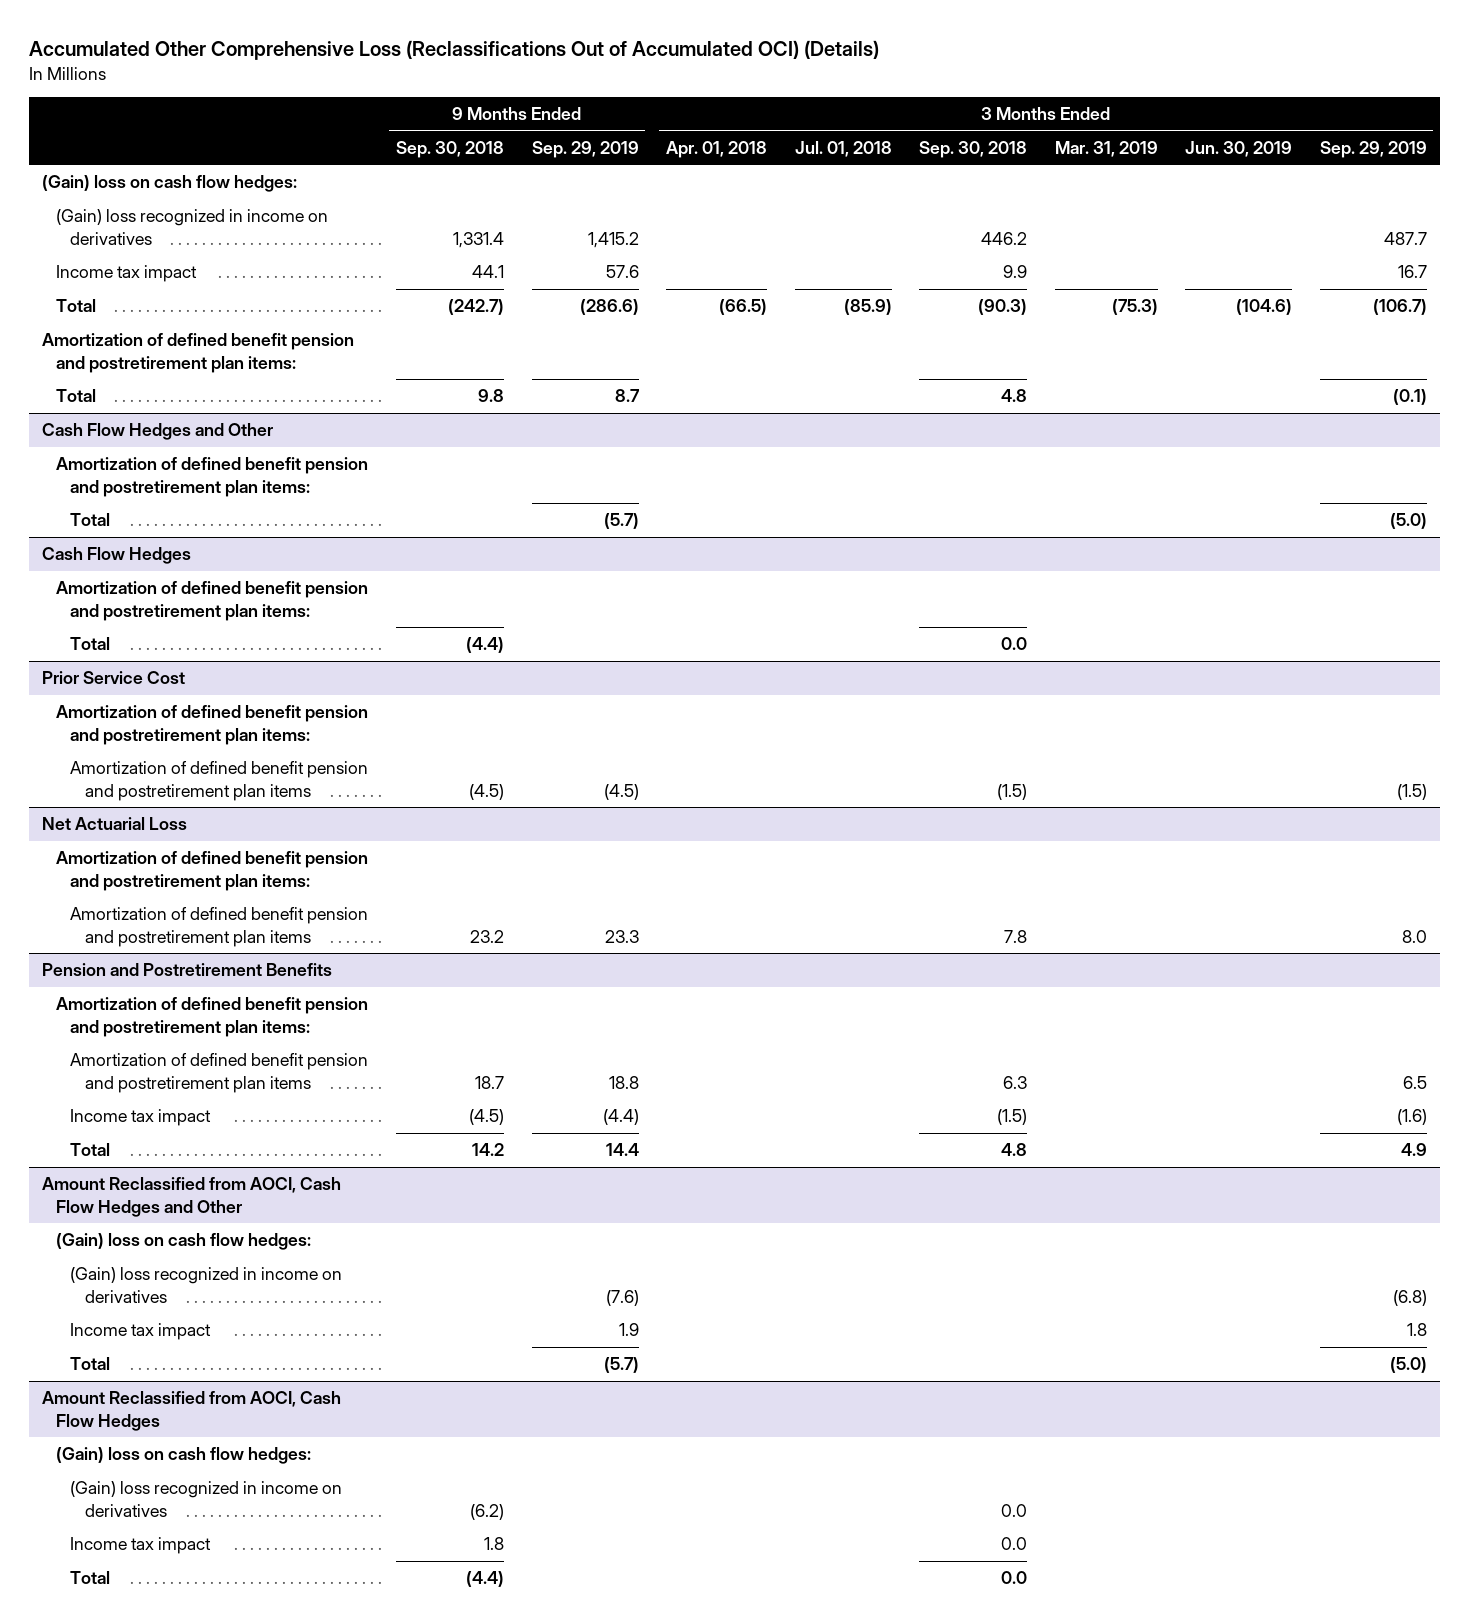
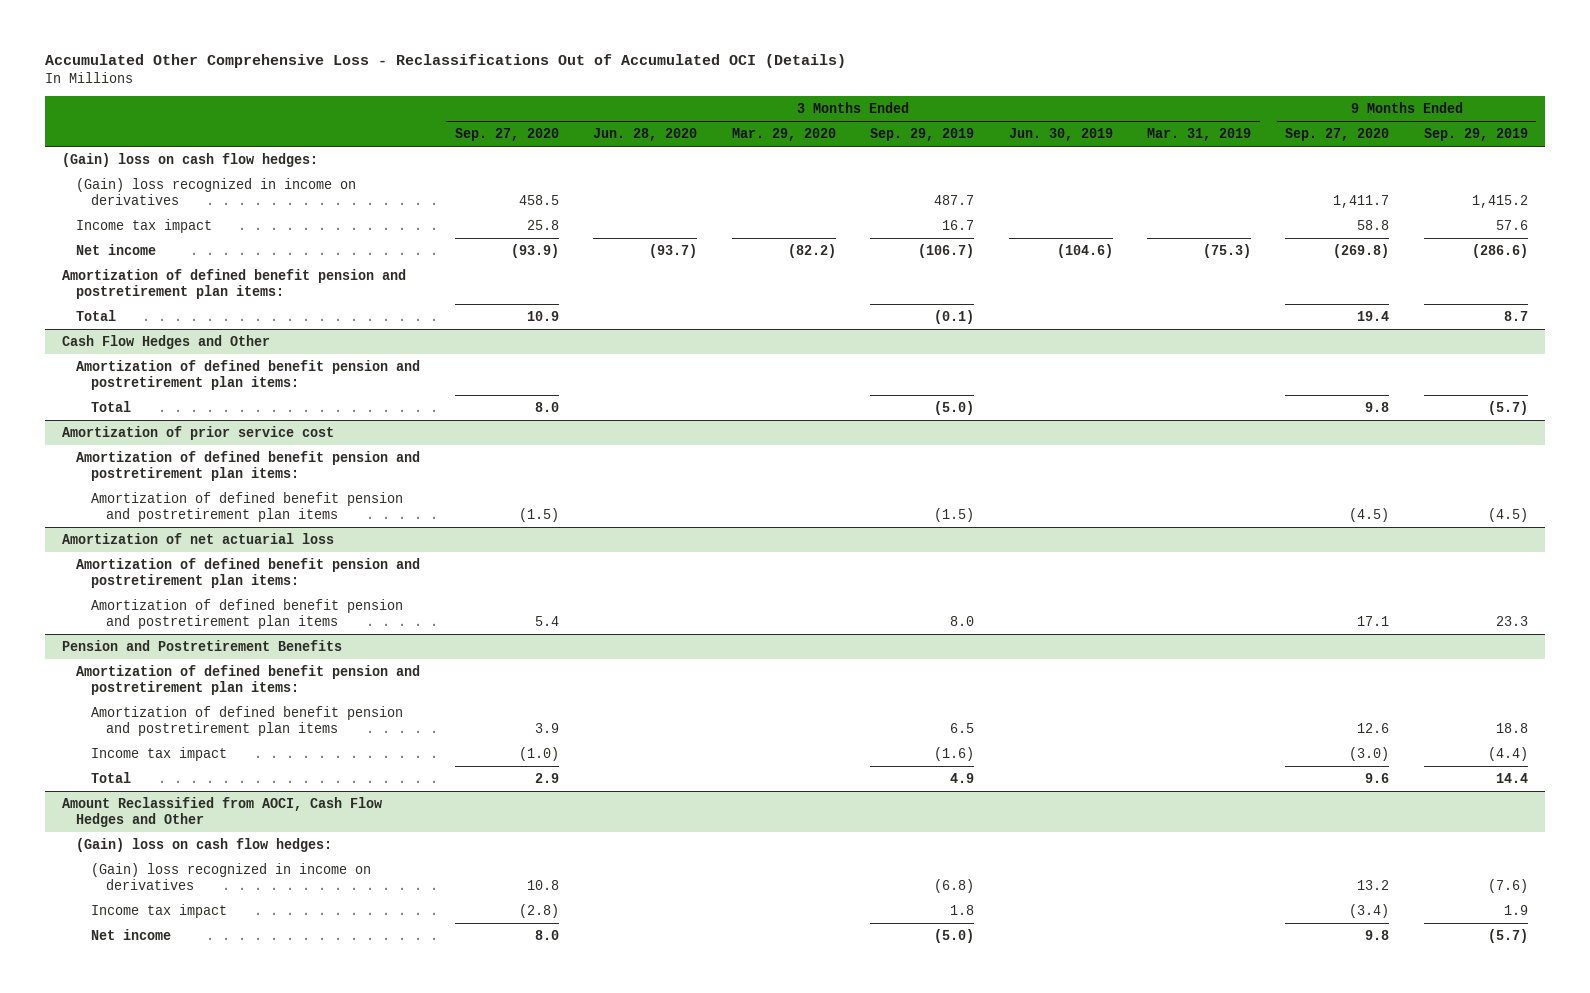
- Accumulated Other Comprehensive Loss (Reclassifications Out of Accumulated OCI) (Details)
+ Accumulated Other Comprehensive Loss - Reclassifications Out of Accumulated OCI (Details)
- | 9 Months Ended Sep. 30, 2018 | 9 Months Ended Sep. 29, 2019 | 3 Months Ended Apr. 01, 2018 | 3 Months Ended Jul. 01, 2018 | 3 Months Ended Sep. 30, 2018 | 3 Months Ended Mar. 31, 2019 | 3 Months Ended Jun. 30, 2019 | 3 Months Ended Sep. 29, 2019
+ | 3 Months Ended Sep. 27, 2020 | 3 Months Ended Jun. 28, 2020 | 3 Months Ended Mar. 29, 2020 | 3 Months Ended Sep. 29, 2019 | 3 Months Ended Jun. 30, 2019 | 3 Months Ended Mar. 31, 2019 | 9 Months Ended Sep. 27, 2020 | 9 Months Ended Sep. 29, 2019
- Total | (242.7) | (286.6) | (66.5) | (85.9) | (90.3) | (75.3) | (104.6) | (106.7)
+ Net income | (93.9) | (93.7) | (82.2) | (106.7) | (104.6) | (75.3) | (269.8) | (286.6)
- Cash Flow Hedges
- Amortization of defined benefit pension and postretirement plan items:
- Total | (4.4) | | | | 0.0 | | |
- Prior Service Cost
+ Amortization of prior service cost
- Net Actuarial Loss
+ Amortization of net actuarial loss
@ Amount Reclassified from AOCI, Cash Flow Hedges and Other
- Total | | (5.7) | | | | | | (5.0)
- Amount Reclassified from AOCI, Cash Flow Hedges
- (Gain) loss on cash flow hedges:
- (Gain) loss recognized in income on derivatives | (6.2) | | | | 0.0 | | |
- Income tax impact | 1.8 | | | | 0.0 | | |
- Total | (4.4) | | | | 0.0 | | |
@ Amount Reclassified from AOCI, Cash Flow Hedges and Other
+ Net income | 8.0 | | | (5.0) | | | 9.8 | (5.7)

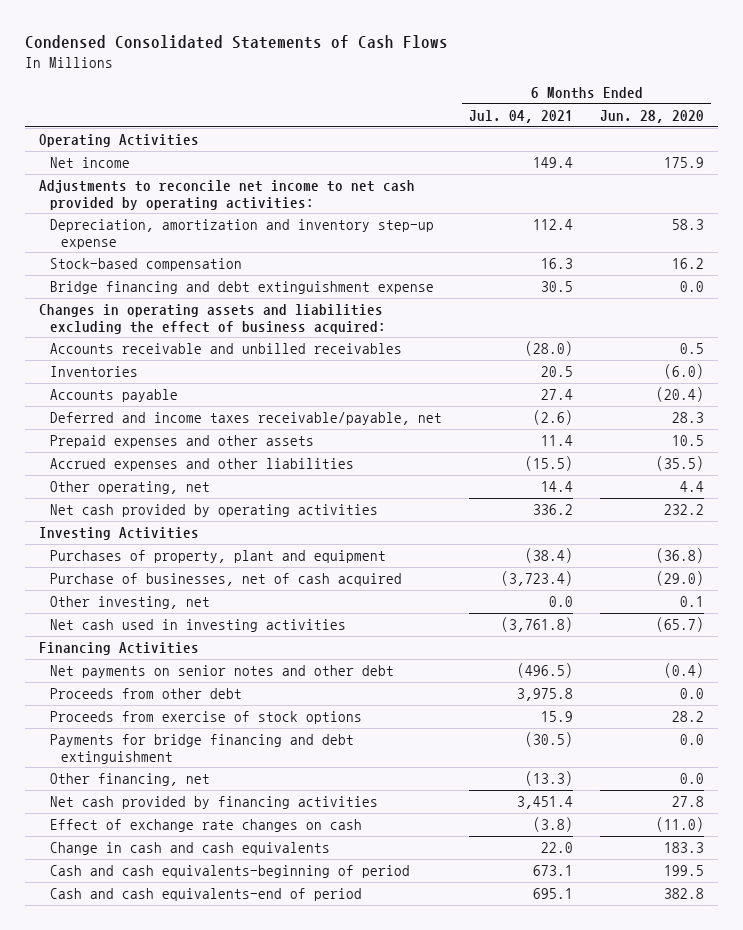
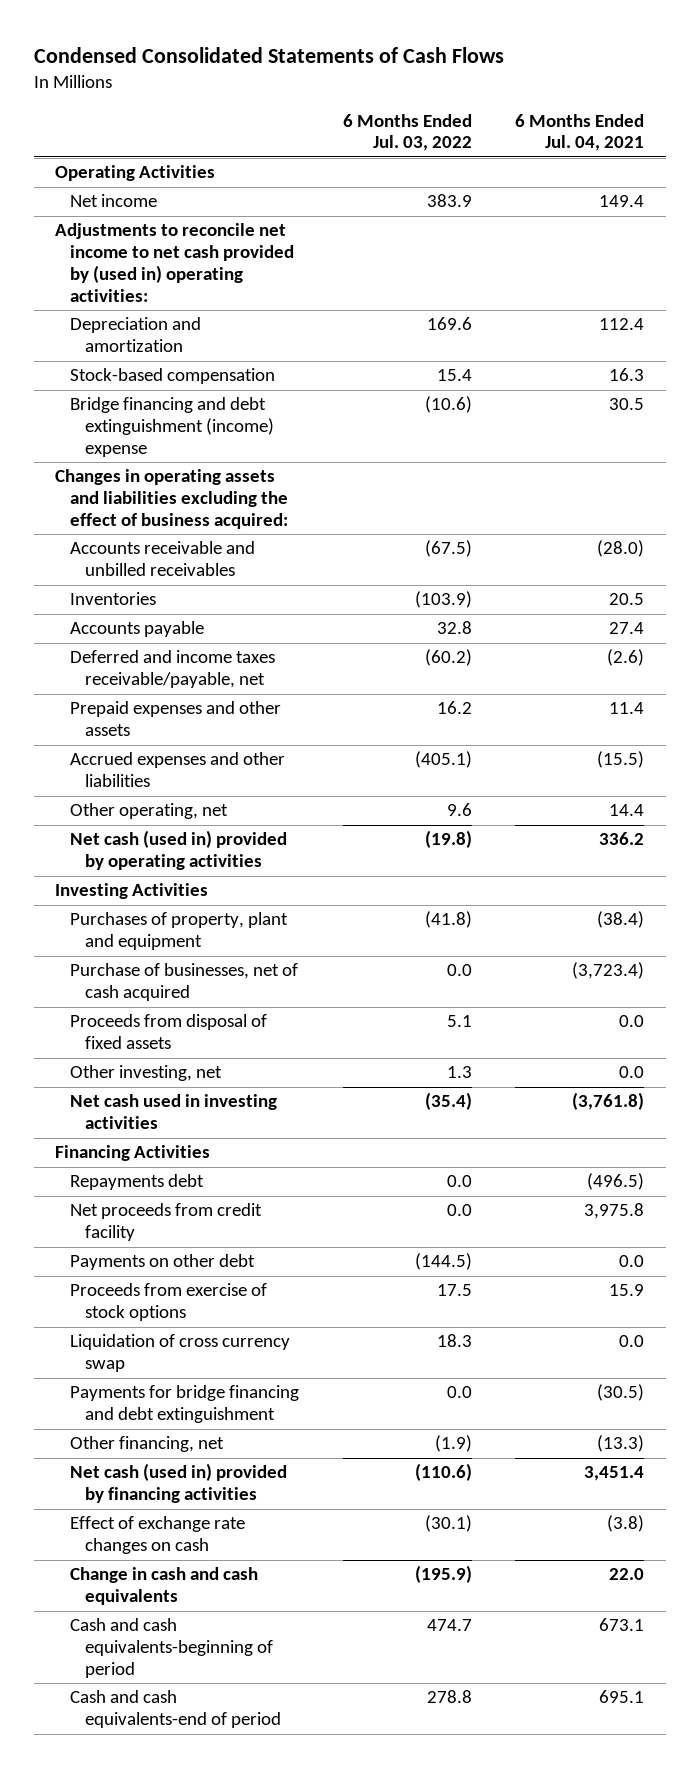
- | 6 Months Ended Jul. 04, 2021 | 6 Months Ended Jun. 28, 2020
+ | 6 Months Ended Jul. 03, 2022 | 6 Months Ended Jul. 04, 2021
- Adjustments to reconcile net income to net cash provided by operating activities:
- Depreciation, amortization and inventory step-up expense | 112.4 | 58.3
+ Adjustments to reconcile net income to net cash provided by (used in) operating activities:
+ Depreciation and amortization | 169.6 | 112.4
- Bridge financing and debt extinguishment expense | 30.5 | 0.0
+ Bridge financing and debt extinguishment (income) expense | (10.6) | 30.5
- Net cash provided by operating activities | 336.2 | 232.2
+ Net cash (used in) provided by operating activities | (19.8) | 336.2
+ Proceeds from disposal of fixed assets | 5.1 | 0.0
- Net payments on senior notes and other debt | (496.5) | (0.4)
- Proceeds from other debt | 3,975.8 | 0.0
+ Repayments debt | 0.0 | (496.5)
+ Net proceeds from credit facility | 0.0 | 3,975.8
+ Payments on other debt | (144.5) | 0.0
+ Liquidation of cross currency swap | 18.3 | 0.0
- Net cash provided by financing activities | 3,451.4 | 27.8
+ Net cash (used in) provided by financing activities | (110.6) | 3,451.4

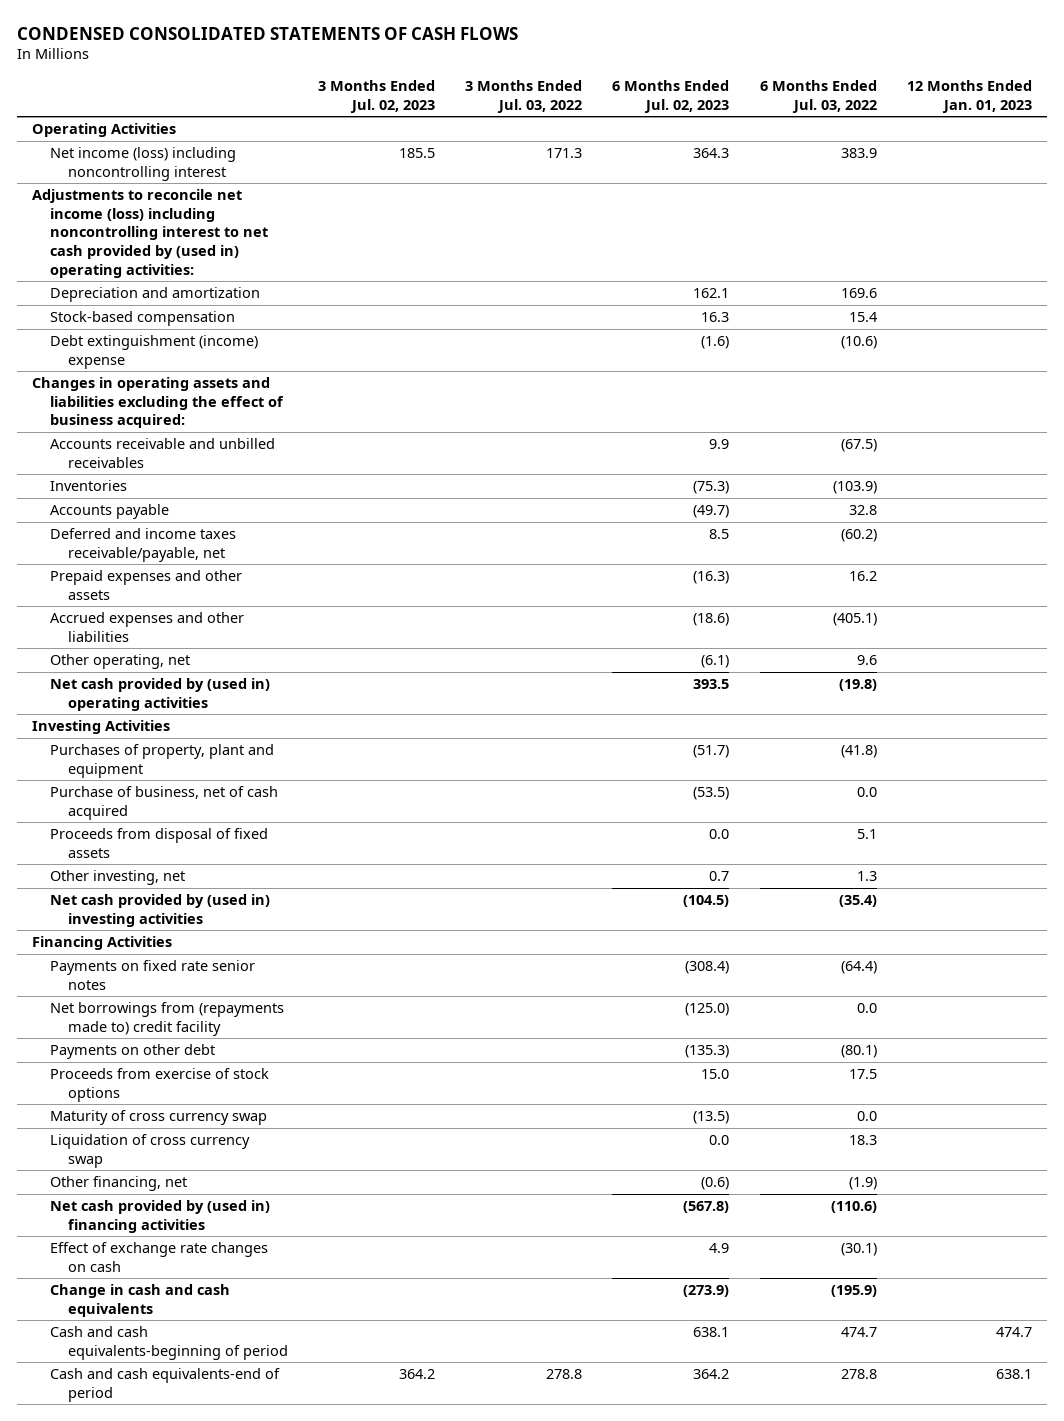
- Condensed Consolidated Statements of Cash Flows
+ CONDENSED CONSOLIDATED STATEMENTS OF CASH FLOWS
- | 6 Months Ended Jul. 03, 2022 | 6 Months Ended Jul. 04, 2021
+ | 3 Months Ended Jul. 02, 2023 | 3 Months Ended Jul. 03, 2022 | 6 Months Ended Jul. 02, 2023 | 6 Months Ended Jul. 03, 2022 | 12 Months Ended Jan. 01, 2023
- Net income | 383.9 | 149.4
- Adjustments to reconcile net income to net cash provided by (used in) operating activities:
+ Net income (loss) including noncontrolling interest | 185.5 | 171.3 | 364.3 | 383.9 |
+ Adjustments to reconcile net income (loss) including noncontrolling interest to net cash provided by (used in) operating activities:
- Bridge financing and debt extinguishment (income) expense | (10.6) | 30.5
+ Debt extinguishment (income) expense | | | (1.6) | (10.6) |
- Net cash (used in) provided by operating activities | (19.8) | 336.2
+ Net cash provided by (used in) operating activities | | | 393.5 | (19.8) |
- Purchase of businesses, net of cash acquired | 0.0 | (3,723.4)
+ Purchase of business, net of cash acquired | | | (53.5) | 0.0 |
- Net cash used in investing activities | (35.4) | (3,761.8)
+ Net cash provided by (used in) investing activities | | | (104.5) | (35.4) |
- Repayments debt | 0.0 | (496.5)
- Net proceeds from credit facility | 0.0 | 3,975.8
- Payments on other debt | (144.5) | 0.0
+ Payments on fixed rate senior notes | | | (308.4) | (64.4) |
+ Net borrowings from (repayments made to) credit facility | | | (125.0) | 0.0 |
+ Payments on other debt | | | (135.3) | (80.1) |
+ Maturity of cross currency swap | | | (13.5) | 0.0 |
- Payments for bridge financing and debt extinguishment | 0.0 | (30.5)
- Net cash (used in) provided by financing activities | (110.6) | 3,451.4
+ Net cash provided by (used in) financing activities | | | (567.8) | (110.6) |

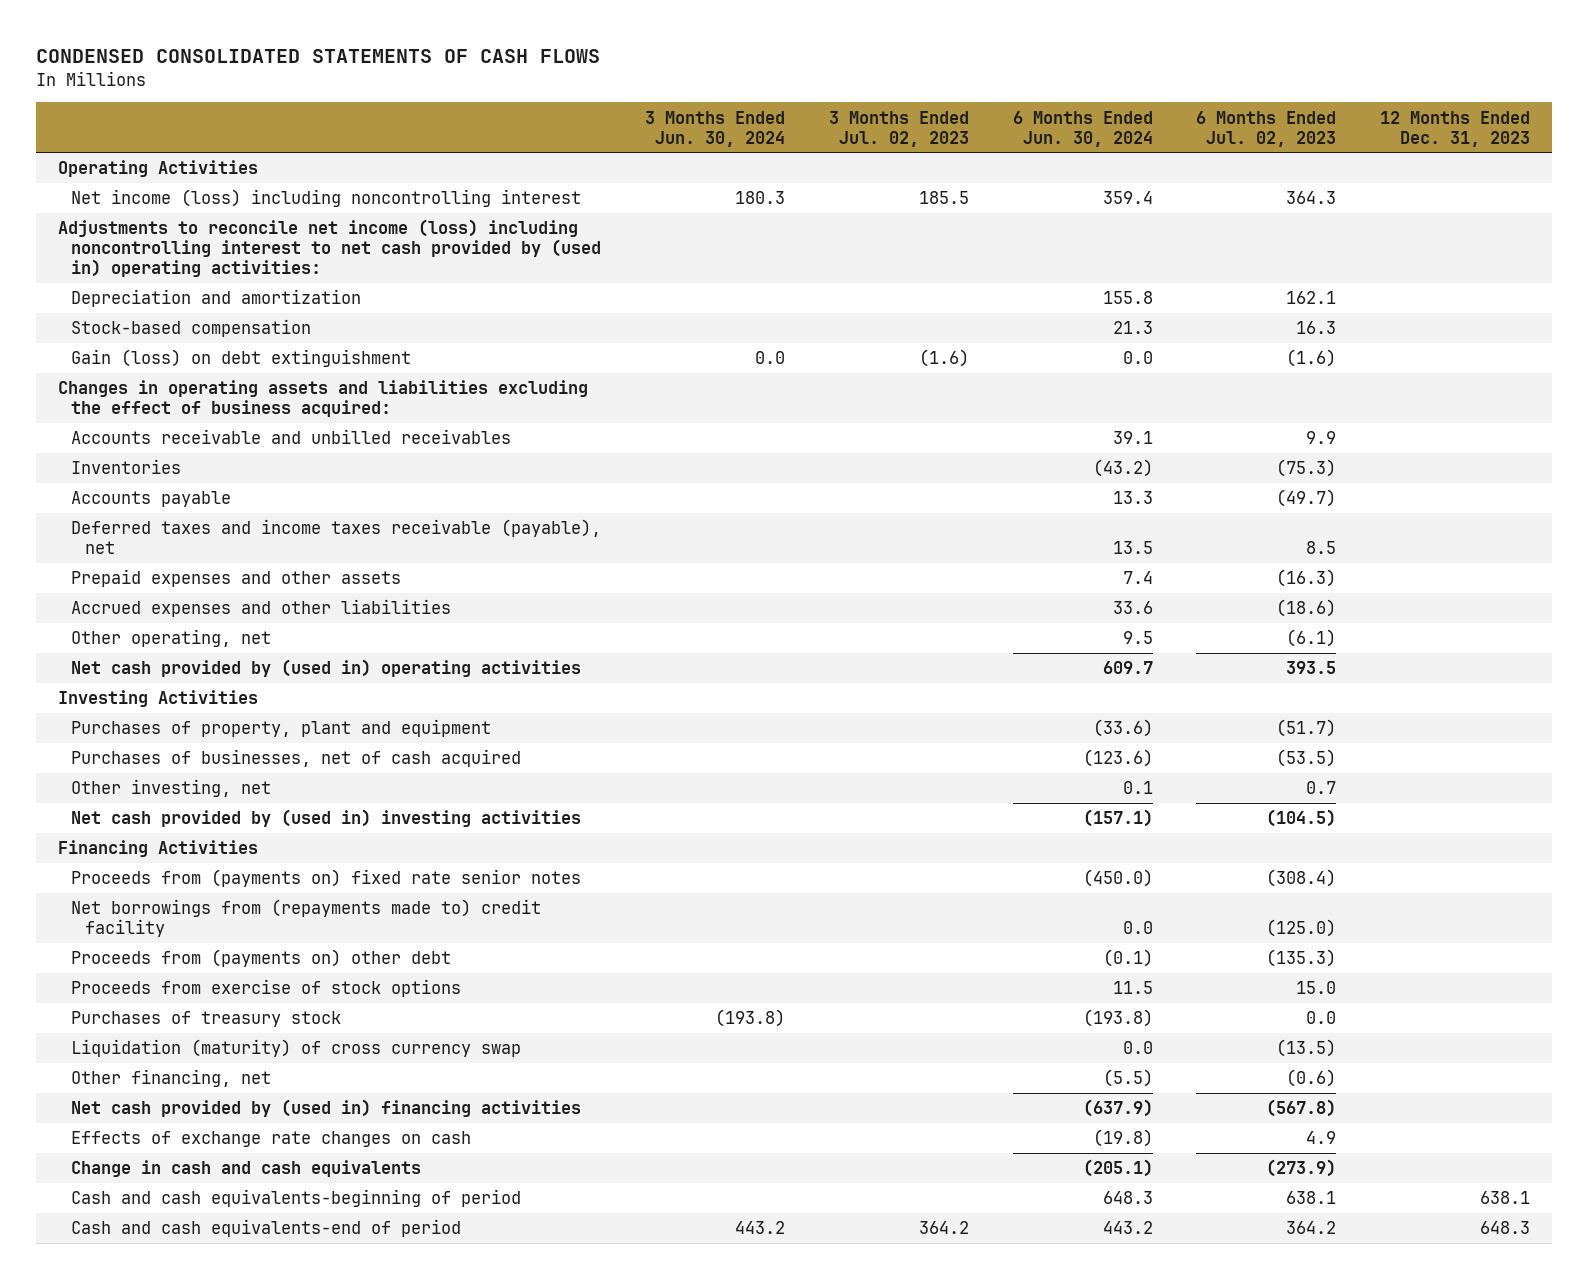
- | 3 Months Ended Jul. 02, 2023 | 3 Months Ended Jul. 03, 2022 | 6 Months Ended Jul. 02, 2023 | 6 Months Ended Jul. 03, 2022 | 12 Months Ended Jan. 01, 2023
+ | 3 Months Ended Jun. 30, 2024 | 3 Months Ended Jul. 02, 2023 | 6 Months Ended Jun. 30, 2024 | 6 Months Ended Jul. 02, 2023 | 12 Months Ended Dec. 31, 2023
- Debt extinguishment (income) expense | | | (1.6) | (10.6) |
+ Gain (loss) on debt extinguishment | 0.0 | (1.6) | 0.0 | (1.6) |
- Deferred and income taxes receivable/payable, net | | | 8.5 | (60.2) |
+ Deferred taxes and income taxes receivable (payable), net | | | 13.5 | 8.5 |
- Purchase of business, net of cash acquired | | | (53.5) | 0.0 |
- Proceeds from disposal of fixed assets | | | 0.0 | 5.1 |
+ Purchases of businesses, net of cash acquired | | | (123.6) | (53.5) |
- Payments on fixed rate senior notes | | | (308.4) | (64.4) |
+ Proceeds from (payments on) fixed rate senior notes | | | (450.0) | (308.4) |
- Payments on other debt | | | (135.3) | (80.1) |
+ Proceeds from (payments on) other debt | | | (0.1) | (135.3) |
- Maturity of cross currency swap | | | (13.5) | 0.0 |
- Liquidation of cross currency swap | | | 0.0 | 18.3 |
+ Purchases of treasury stock | (193.8) | | (193.8) | 0.0 |
+ Liquidation (maturity) of cross currency swap | | | 0.0 | (13.5) |
- Effect of exchange rate changes on cash | | | 4.9 | (30.1) |
+ Effects of exchange rate changes on cash | | | (19.8) | 4.9 |

